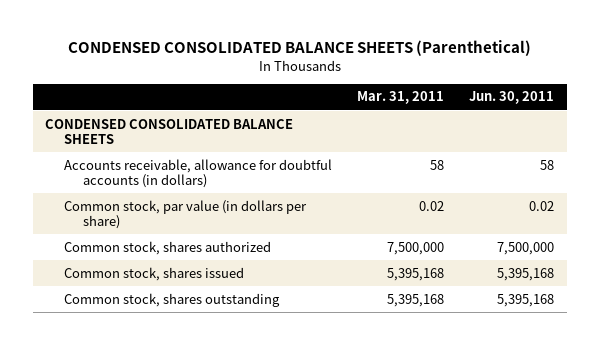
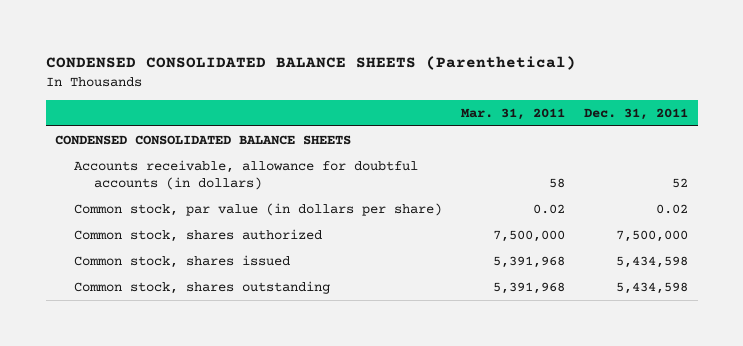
- | Mar. 31, 2011 | Jun. 30, 2011
+ | Mar. 31, 2011 | Dec. 31, 2011
- Common stock, shares issued | 5,395,168 | 5,395,168
- Common stock, shares outstanding | 5,395,168 | 5,395,168
+ Common stock, shares issued | 5,391,968 | 5,434,598
+ Common stock, shares outstanding | 5,391,968 | 5,434,598

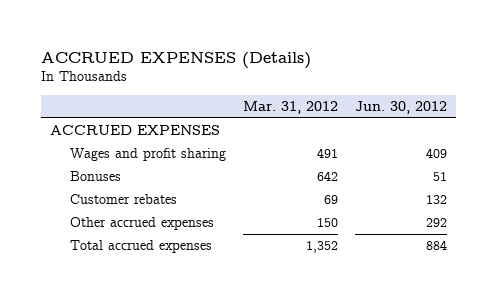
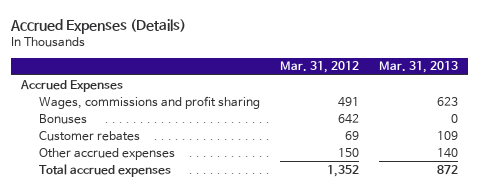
- ACCRUED EXPENSES (Details)
+ Accrued Expenses (Details)
- | Mar. 31, 2012 | Jun. 30, 2012
+ | Mar. 31, 2012 | Mar. 31, 2013
- ACCRUED EXPENSES
- Wages and profit sharing | 491 | 409
+ Accrued Expenses
+ Wages, commissions and profit sharing | 491 | 623

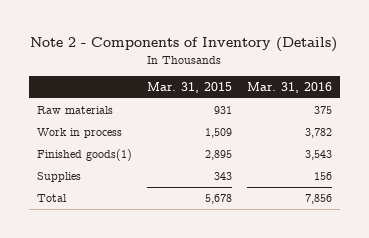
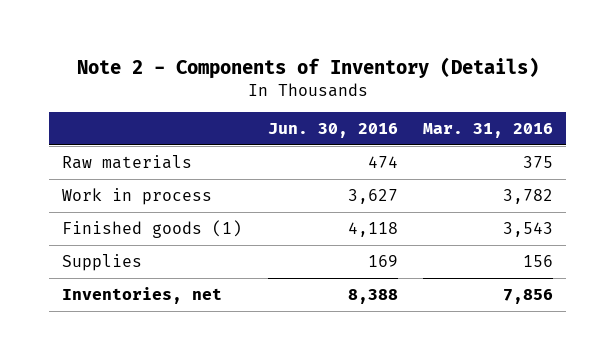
- | Mar. 31, 2015 | Mar. 31, 2016
+ | Jun. 30, 2016 | Mar. 31, 2016
- Finished goods(1) | 2,895 | 3,543
+ Finished goods (1) | 4,118 | 3,543
- Total | 5,678 | 7,856
+ Inventories, net | 8,388 | 7,856

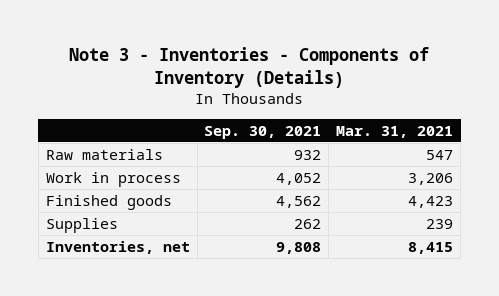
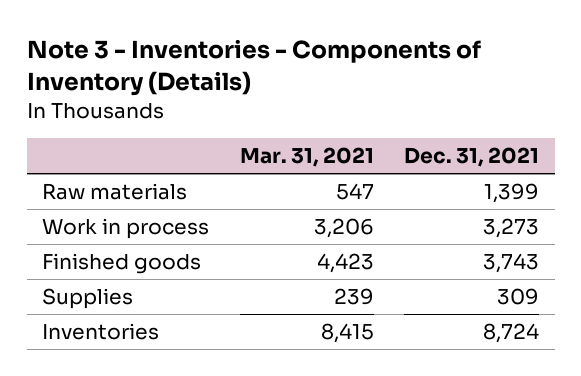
- | Sep. 30, 2021 | Mar. 31, 2021
+ | Mar. 31, 2021 | Dec. 31, 2021
- Inventories, net | 9,808 | 8,415
+ Inventories | 8,415 | 8,724

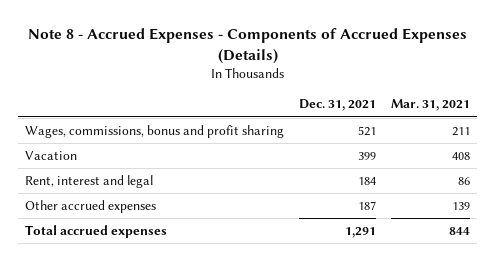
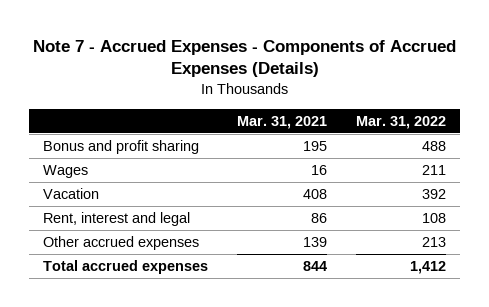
- Note 8 - Accrued Expenses - Components of Accrued Expenses (Details)
+ Note 7 - Accrued Expenses - Components of Accrued Expenses (Details)
- | Dec. 31, 2021 | Mar. 31, 2021
+ | Mar. 31, 2021 | Mar. 31, 2022
- Wages, commissions, bonus and profit sharing | 521 | 211
+ Bonus and profit sharing | 195 | 488
+ Wages | 16 | 211

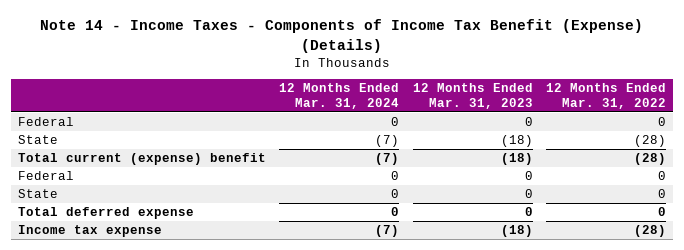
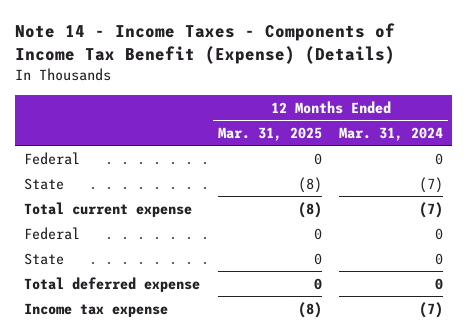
- | 12 Months Ended Mar. 31, 2024 | 12 Months Ended Mar. 31, 2023 | 12 Months Ended Mar. 31, 2022
+ | 12 Months Ended Mar. 31, 2025 | 12 Months Ended Mar. 31, 2024
- Total current (expense) benefit | (7) | (18) | (28)
+ Total current expense | (8) | (7)

